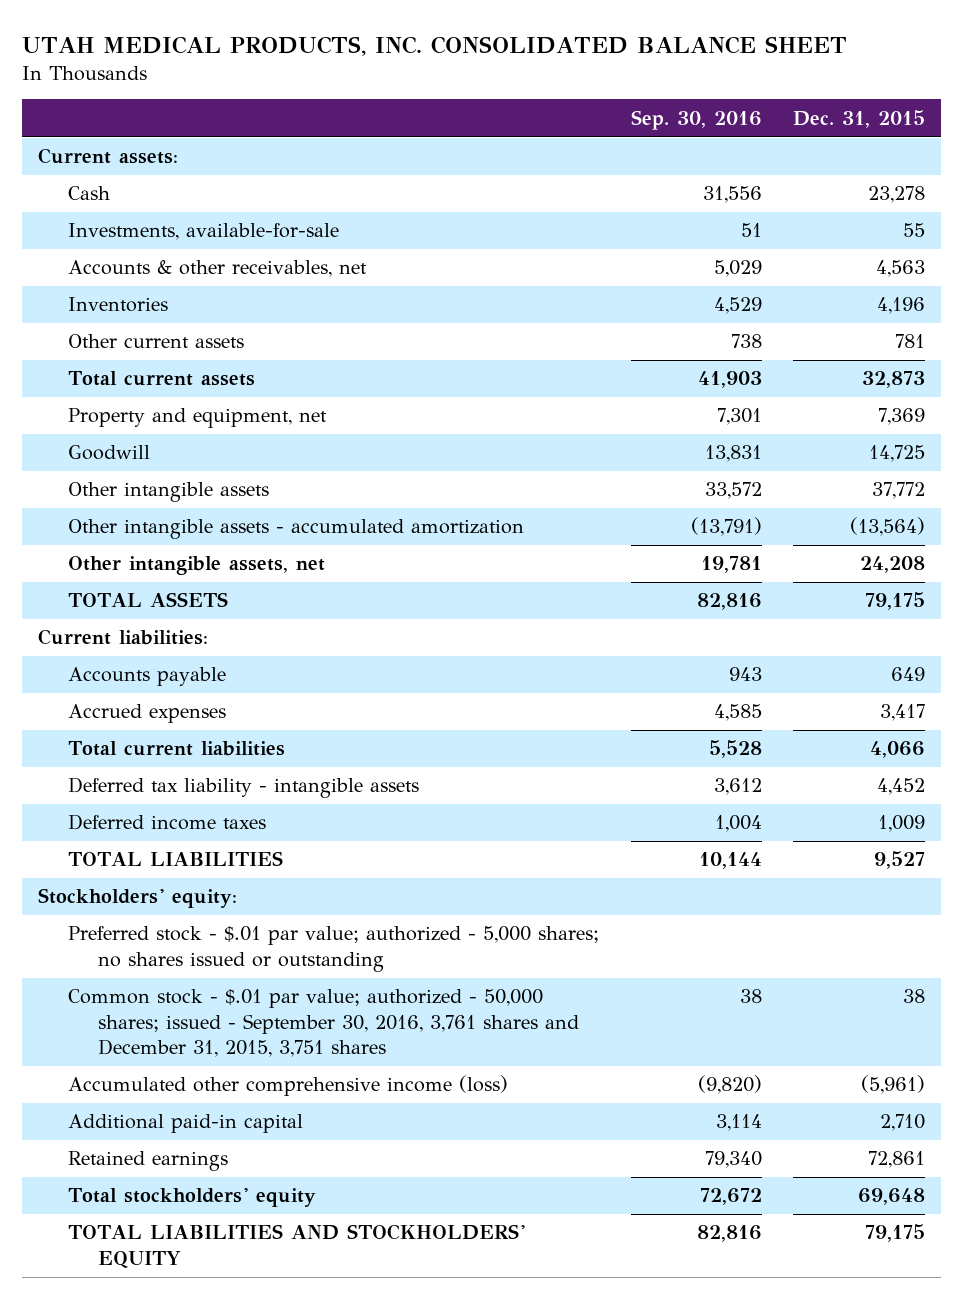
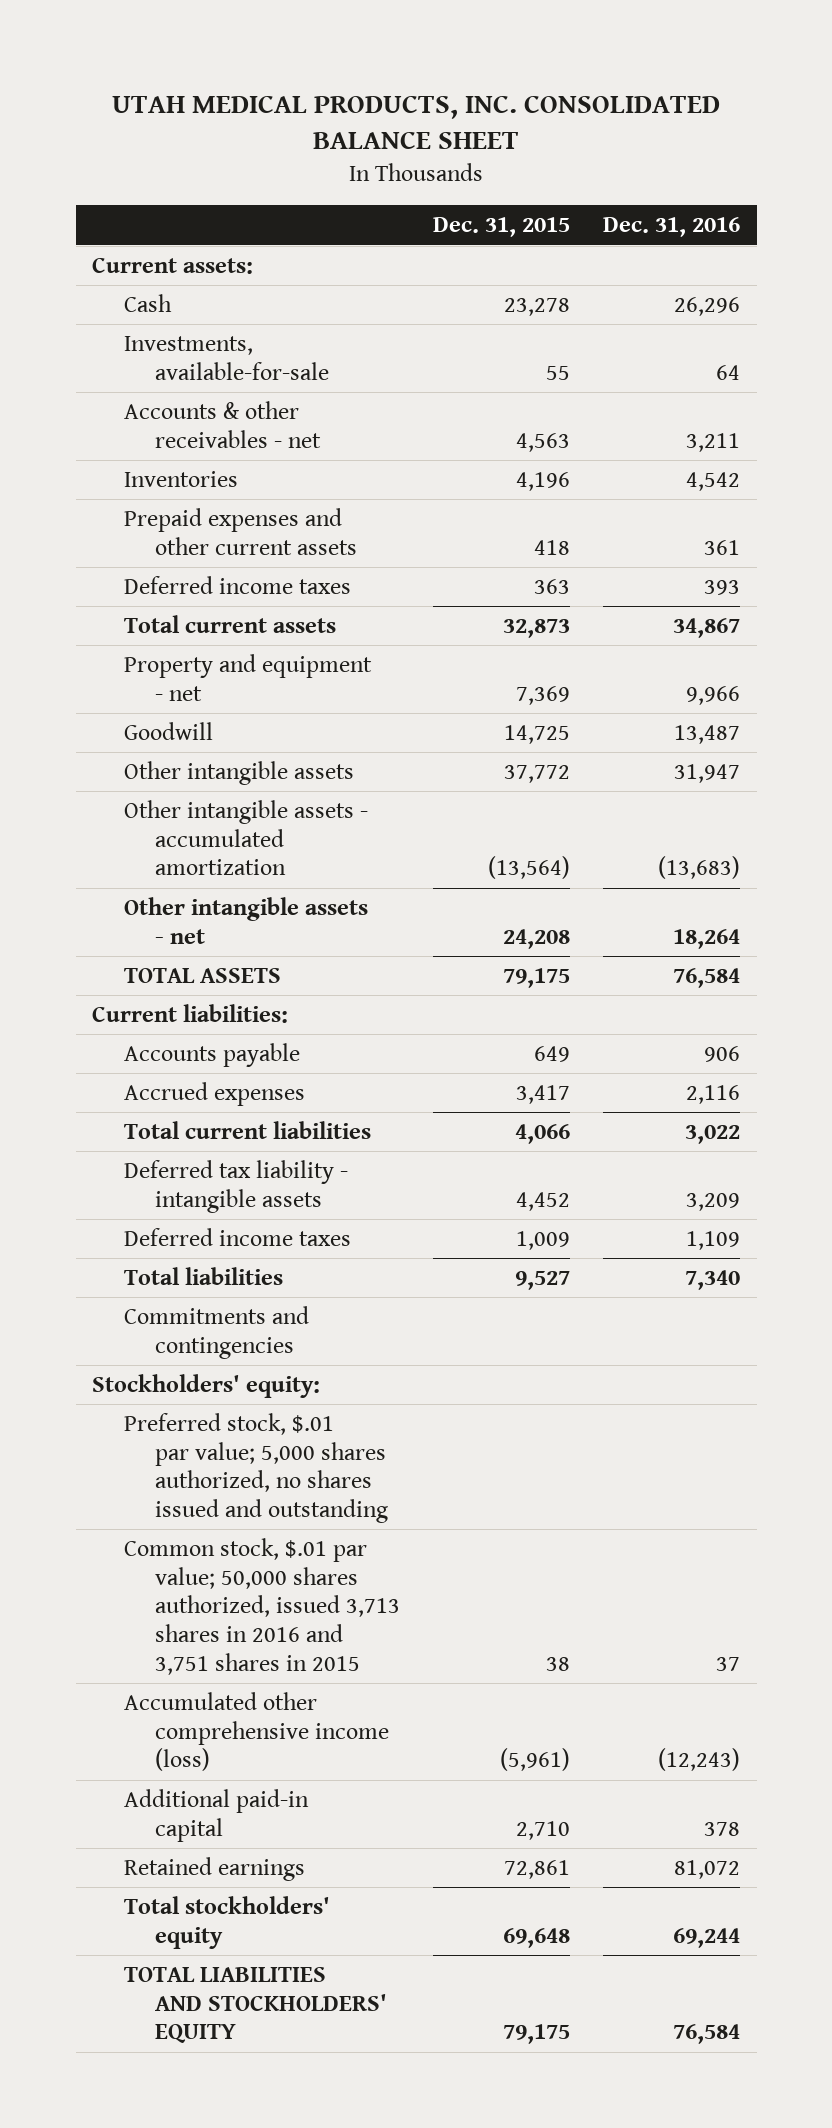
- | Sep. 30, 2016 | Dec. 31, 2015
+ | Dec. 31, 2015 | Dec. 31, 2016
- Accounts & other receivables, net | 5,029 | 4,563
+ Accounts & other receivables - net | 4,563 | 3,211
- Other current assets | 738 | 781
+ Prepaid expenses and other current assets | 418 | 361
+ Deferred income taxes | 363 | 393
- Property and equipment, net | 7,301 | 7,369
+ Property and equipment - net | 7,369 | 9,966
- Other intangible assets, net | 19,781 | 24,208
+ Other intangible assets - net | 24,208 | 18,264
- TOTAL LIABILITIES | 10,144 | 9,527
+ Total liabilities | 9,527 | 7,340
+ Commitments and contingencies
- Preferred stock - $.01 par value; authorized - 5,000 shares; no shares issued or outstanding
- Common stock - $.01 par value; authorized - 50,000 shares; issued - September 30, 2016, 3,761 shares and December 31, 2015, 3,751 shares | 38 | 38
+ Preferred stock, $.01 par value; 5,000 shares authorized, no shares issued and outstanding
+ Common stock, $.01 par value; 50,000 shares authorized, issued 3,713 shares in 2016 and 3,751 shares in 2015 | 38 | 37

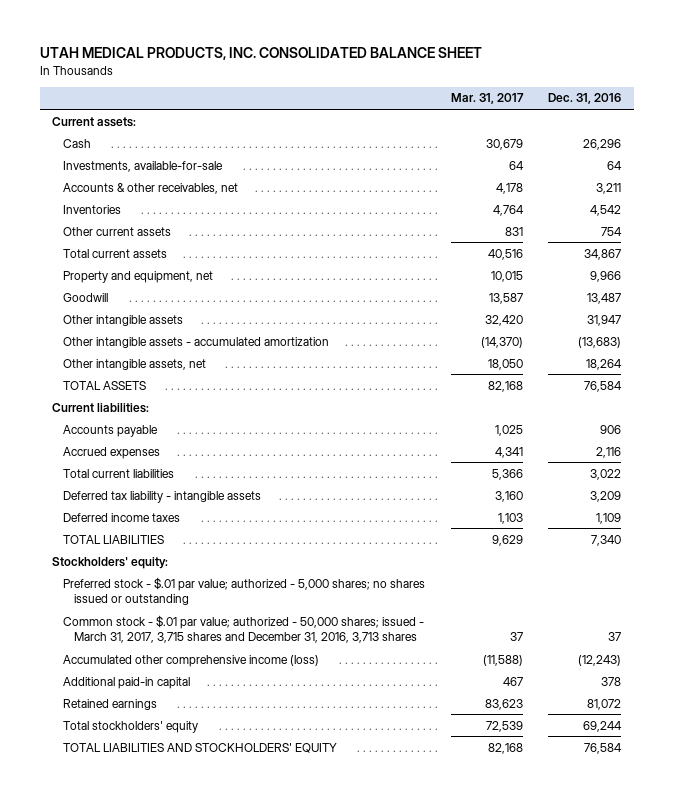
- | Dec. 31, 2015 | Dec. 31, 2016
+ | Mar. 31, 2017 | Dec. 31, 2016
- Accounts & other receivables - net | 4,563 | 3,211
+ Accounts & other receivables, net | 4,178 | 3,211
- Prepaid expenses and other current assets | 418 | 361
- Deferred income taxes | 363 | 393
+ Other current assets | 831 | 754
- Property and equipment - net | 7,369 | 9,966
+ Property and equipment, net | 10,015 | 9,966
- Other intangible assets - net | 24,208 | 18,264
+ Other intangible assets, net | 18,050 | 18,264
- Total liabilities | 9,527 | 7,340
- Commitments and contingencies
+ TOTAL LIABILITIES | 9,629 | 7,340
- Preferred stock, $.01 par value; 5,000 shares authorized, no shares issued and outstanding
- Common stock, $.01 par value; 50,000 shares authorized, issued 3,713 shares in 2016 and 3,751 shares in 2015 | 38 | 37
+ Preferred stock - $.01 par value; authorized - 5,000 shares; no shares issued or outstanding
+ Common stock - $.01 par value; authorized - 50,000 shares; issued - March 31, 2017, 3,715 shares and December 31, 2016, 3,713 shares | 37 | 37

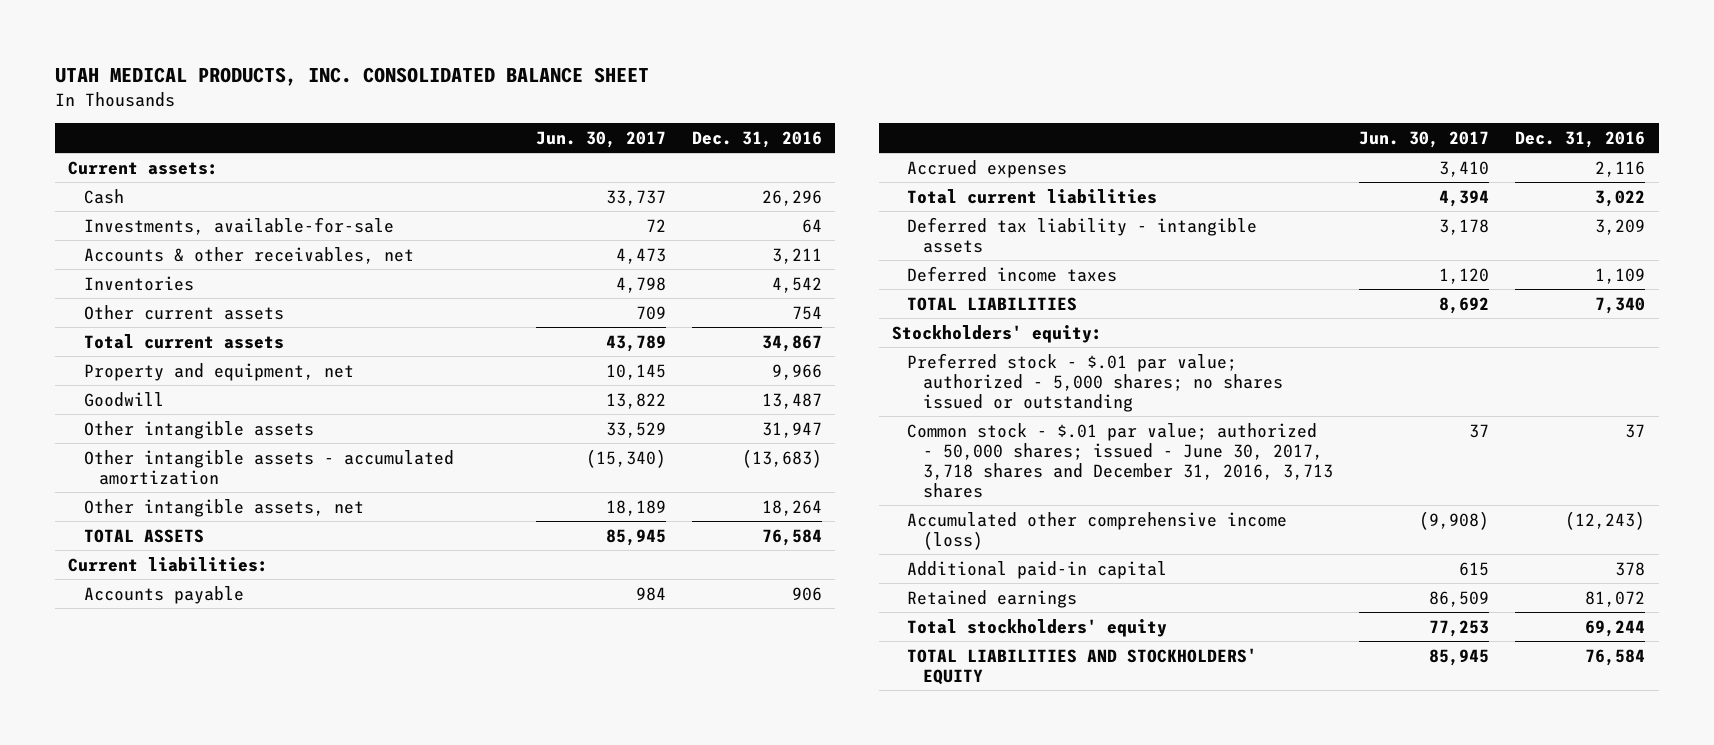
- | Mar. 31, 2017 | Dec. 31, 2016
+ | Jun. 30, 2017 | Dec. 31, 2016
- Common stock - $.01 par value; authorized - 50,000 shares; issued - March 31, 2017, 3,715 shares and December 31, 2016, 3,713 shares | 37 | 37
+ Common stock - $.01 par value; authorized - 50,000 shares; issued - June 30, 2017, 3,718 shares and December 31, 2016, 3,713 shares | 37 | 37

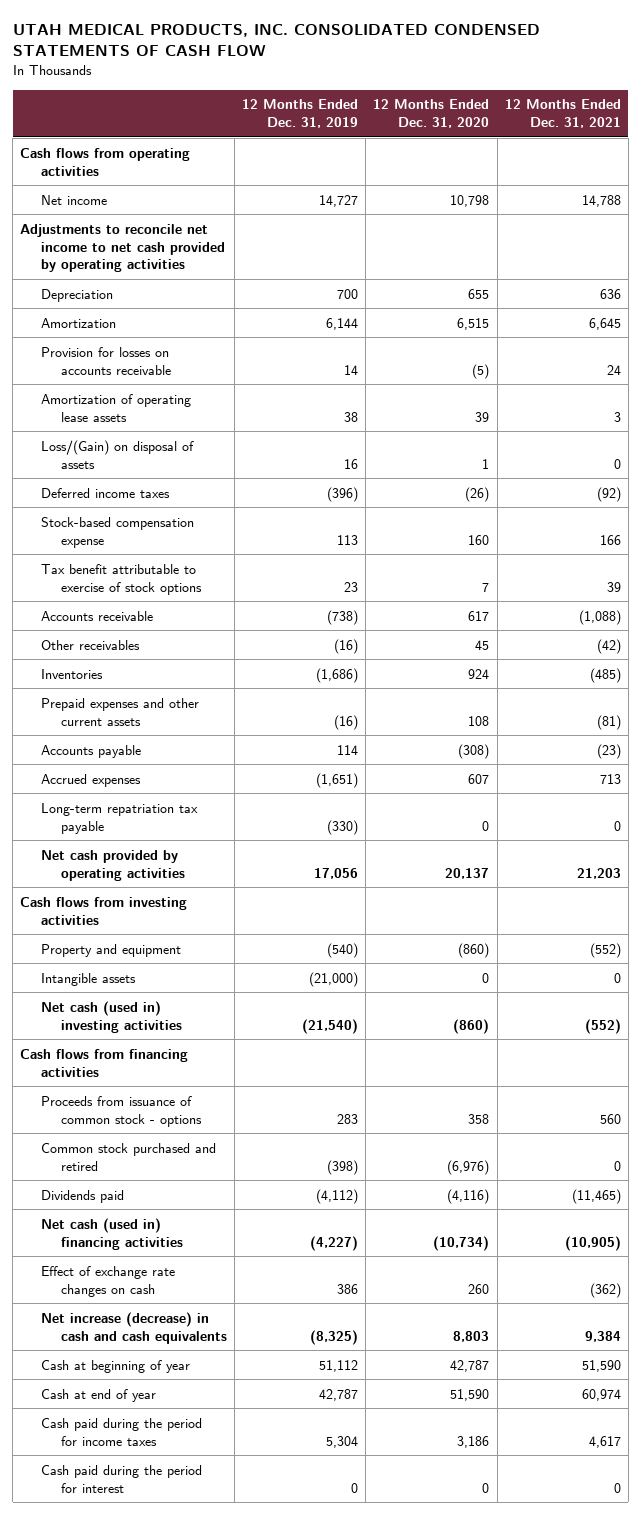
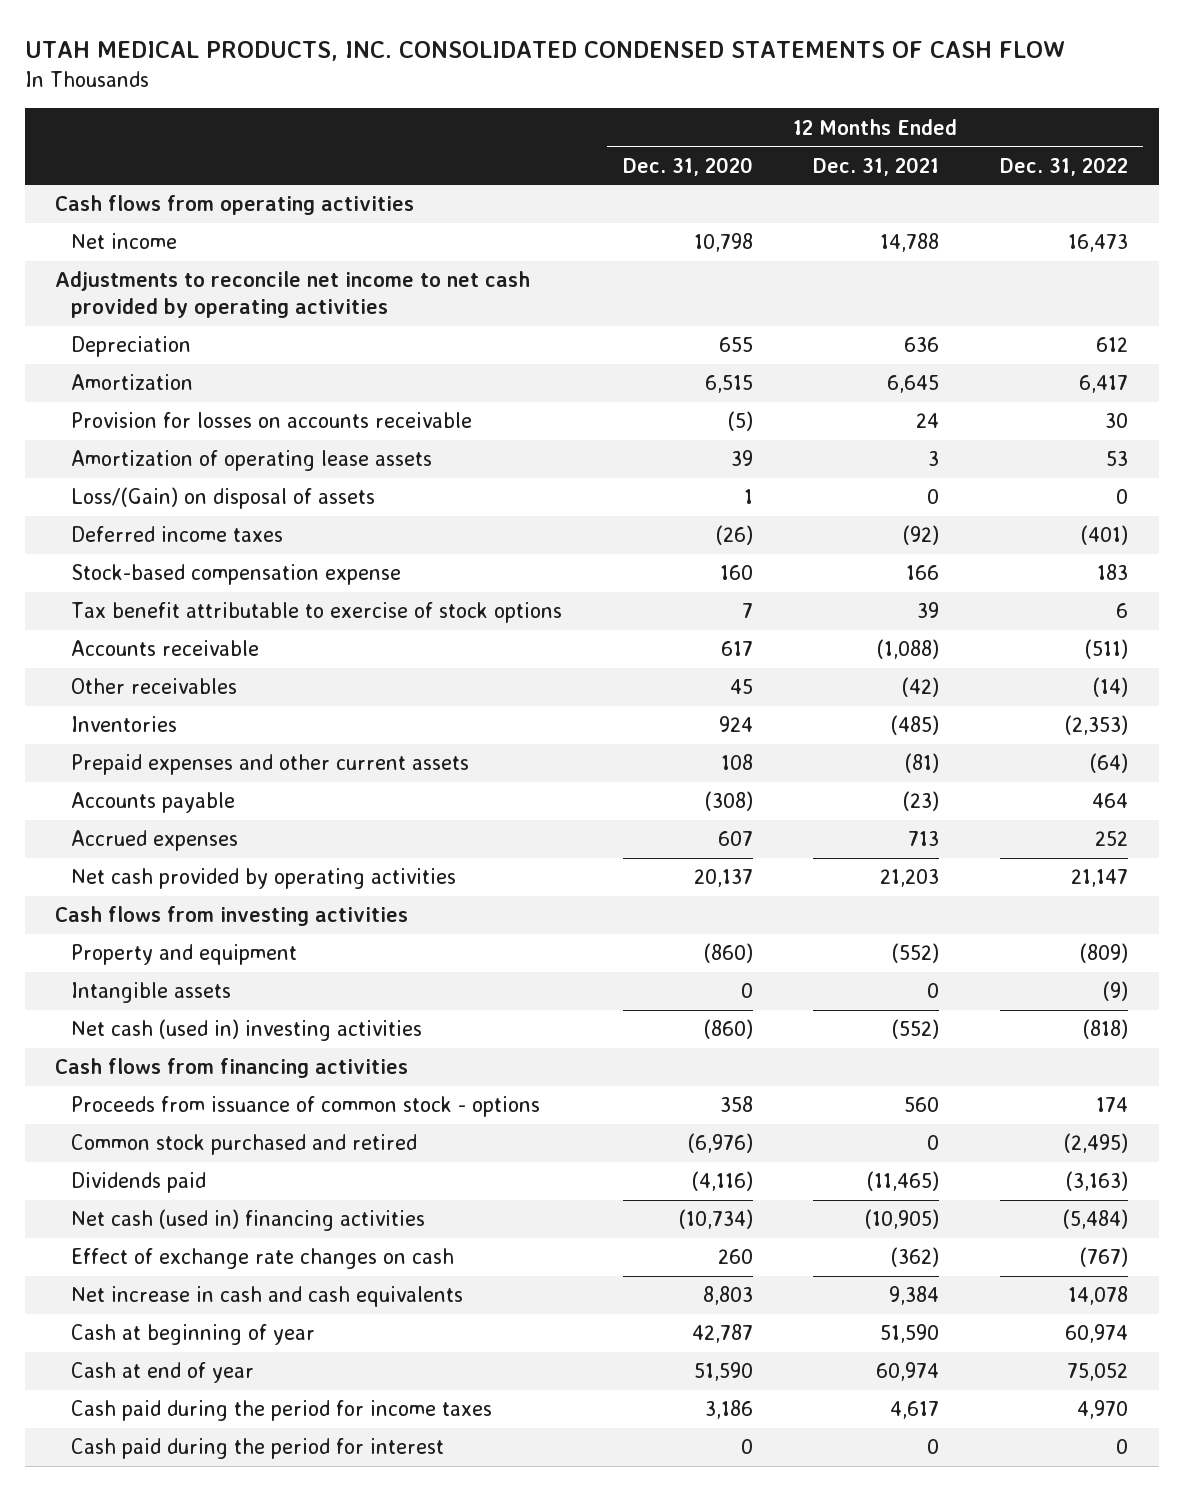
- | 12 Months Ended Dec. 31, 2019 | 12 Months Ended Dec. 31, 2020 | 12 Months Ended Dec. 31, 2021
+ | 12 Months Ended Dec. 31, 2020 | 12 Months Ended Dec. 31, 2021 | 12 Months Ended Dec. 31, 2022
- Long-term repatriation tax payable | (330) | 0 | 0
- Net increase (decrease) in cash and cash equivalents | (8,325) | 8,803 | 9,384
+ Net increase in cash and cash equivalents | 8,803 | 9,384 | 14,078

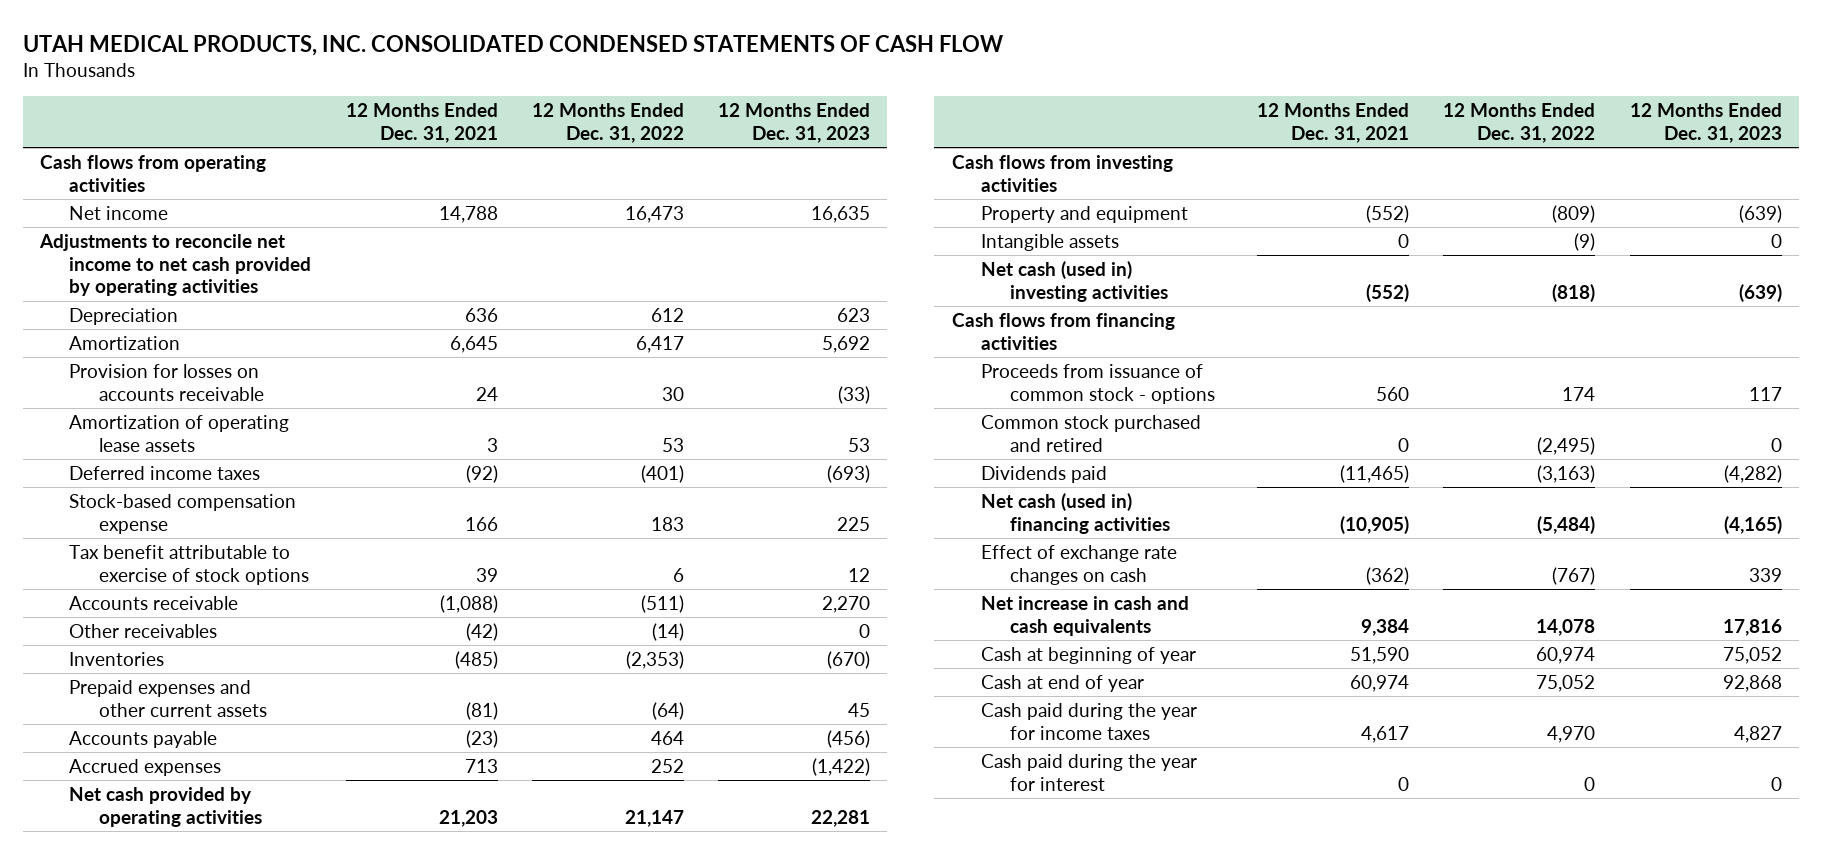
- | 12 Months Ended Dec. 31, 2020 | 12 Months Ended Dec. 31, 2021 | 12 Months Ended Dec. 31, 2022
+ | 12 Months Ended Dec. 31, 2021 | 12 Months Ended Dec. 31, 2022 | 12 Months Ended Dec. 31, 2023
- Loss/(Gain) on disposal of assets | 1 | 0 | 0
- Cash paid during the period for income taxes | 3,186 | 4,617 | 4,970
- Cash paid during the period for interest | 0 | 0 | 0
+ Cash paid during the year for income taxes | 4,617 | 4,970 | 4,827
+ Cash paid during the year for interest | 0 | 0 | 0

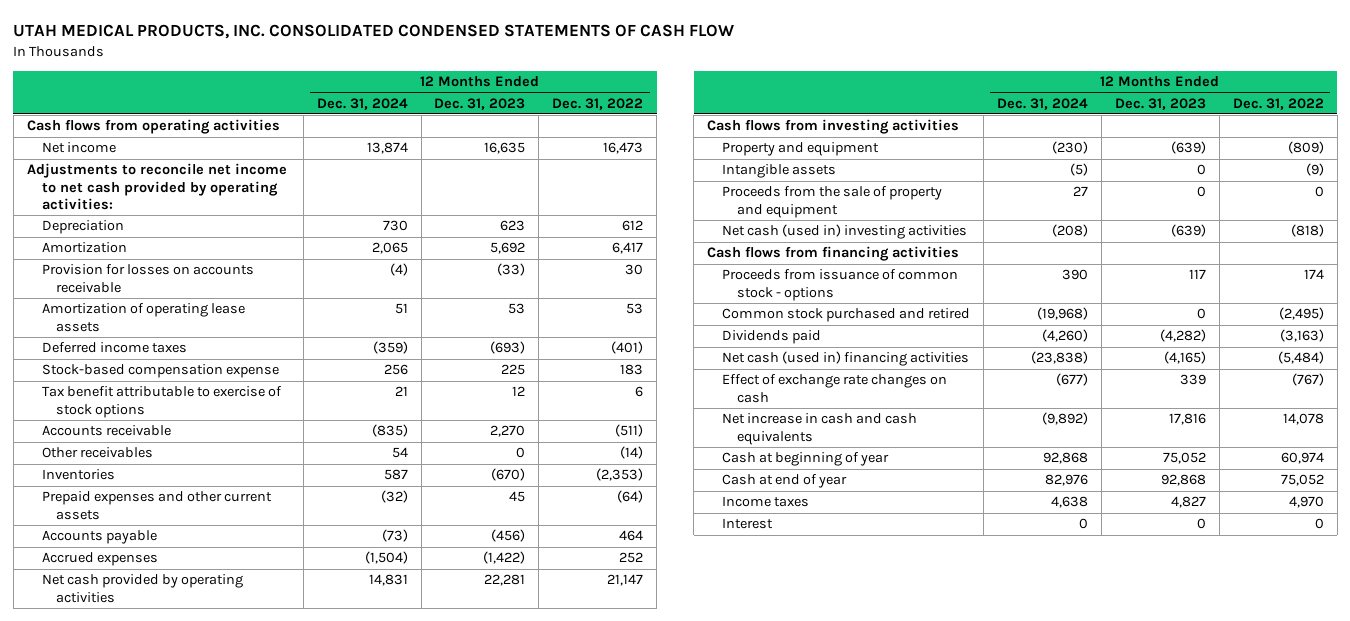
- | 12 Months Ended Dec. 31, 2021 | 12 Months Ended Dec. 31, 2022 | 12 Months Ended Dec. 31, 2023
+ | 12 Months Ended Dec. 31, 2024 | 12 Months Ended Dec. 31, 2023 | 12 Months Ended Dec. 31, 2022
- Adjustments to reconcile net income to net cash provided by operating activities
+ Adjustments to reconcile net income to net cash provided by operating activities:
+ Proceeds from the sale of property and equipment | 27 | 0 | 0
- Cash paid during the year for income taxes | 4,617 | 4,970 | 4,827
- Cash paid during the year for interest | 0 | 0 | 0
+ Income taxes | 4,638 | 4,827 | 4,970
+ Interest | 0 | 0 | 0

